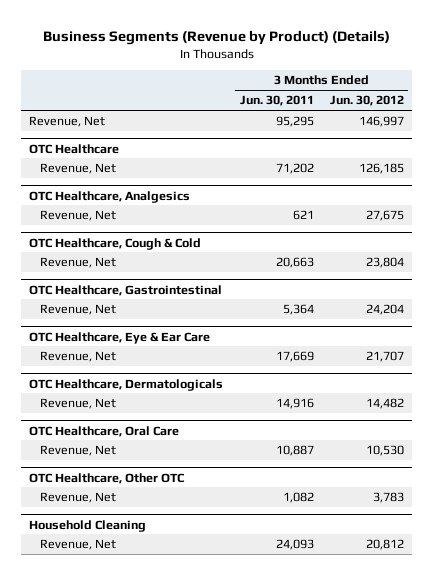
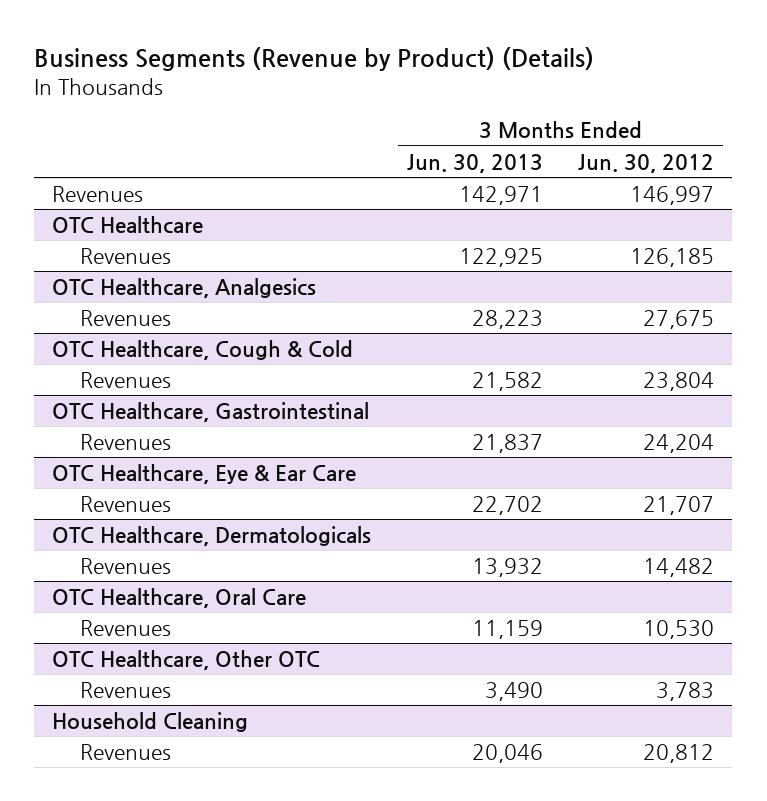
- | 3 Months Ended Jun. 30, 2011 | 3 Months Ended Jun. 30, 2012
+ | 3 Months Ended Jun. 30, 2013 | 3 Months Ended Jun. 30, 2012
- Revenue, Net | 95,295 | 146,997
+ Revenues | 142,971 | 146,997
@ OTC Healthcare
- Revenue, Net | 71,202 | 126,185
+ Revenues | 122,925 | 126,185
@ OTC Healthcare, Analgesics
- Revenue, Net | 621 | 27,675
+ Revenues | 28,223 | 27,675
@ OTC Healthcare, Cough & Cold
- Revenue, Net | 20,663 | 23,804
+ Revenues | 21,582 | 23,804
@ OTC Healthcare, Gastrointestinal
- Revenue, Net | 5,364 | 24,204
+ Revenues | 21,837 | 24,204
@ OTC Healthcare, Eye & Ear Care
- Revenue, Net | 17,669 | 21,707
+ Revenues | 22,702 | 21,707
@ OTC Healthcare, Dermatologicals
- Revenue, Net | 14,916 | 14,482
+ Revenues | 13,932 | 14,482
@ OTC Healthcare, Oral Care
- Revenue, Net | 10,887 | 10,530
+ Revenues | 11,159 | 10,530
@ OTC Healthcare, Other OTC
- Revenue, Net | 1,082 | 3,783
+ Revenues | 3,490 | 3,783
@ Household Cleaning
- Revenue, Net | 24,093 | 20,812
+ Revenues | 20,046 | 20,812

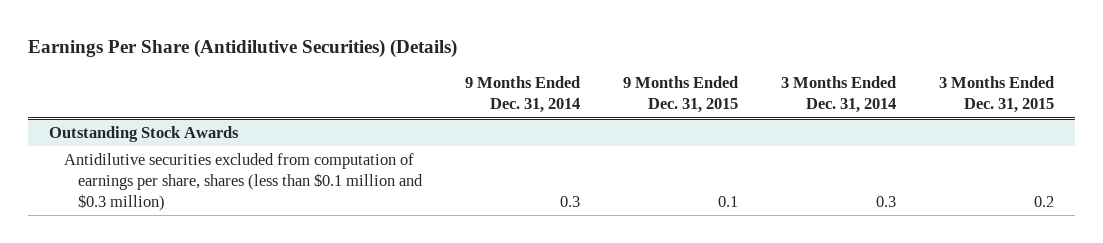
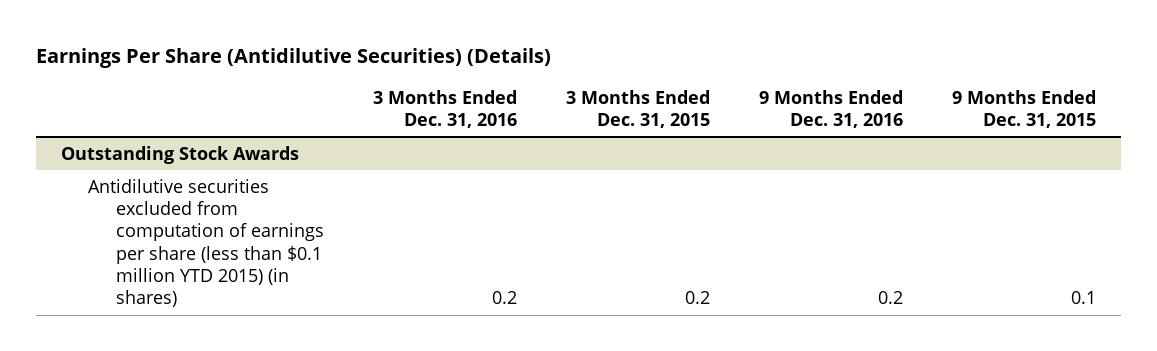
- | 9 Months Ended Dec. 31, 2014 | 9 Months Ended Dec. 31, 2015 | 3 Months Ended Dec. 31, 2014 | 3 Months Ended Dec. 31, 2015
+ | 3 Months Ended Dec. 31, 2016 | 3 Months Ended Dec. 31, 2015 | 9 Months Ended Dec. 31, 2016 | 9 Months Ended Dec. 31, 2015
@ Outstanding Stock Awards
- Antidilutive securities excluded from computation of earnings per share, shares (less than $0.1 million and $0.3 million) | 0.3 | 0.1 | 0.3 | 0.2
+ Antidilutive securities excluded from computation of earnings per share (less than $0.1 million YTD 2015) (in shares) | 0.2 | 0.2 | 0.2 | 0.1

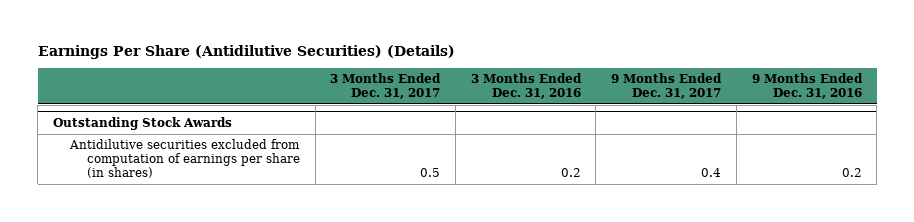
- | 3 Months Ended Dec. 31, 2016 | 3 Months Ended Dec. 31, 2015 | 9 Months Ended Dec. 31, 2016 | 9 Months Ended Dec. 31, 2015
+ | 3 Months Ended Dec. 31, 2017 | 3 Months Ended Dec. 31, 2016 | 9 Months Ended Dec. 31, 2017 | 9 Months Ended Dec. 31, 2016
@ Outstanding Stock Awards
- Antidilutive securities excluded from computation of earnings per share (less than $0.1 million YTD 2015) (in shares) | 0.2 | 0.2 | 0.2 | 0.1
+ Antidilutive securities excluded from computation of earnings per share (in shares) | 0.5 | 0.2 | 0.4 | 0.2

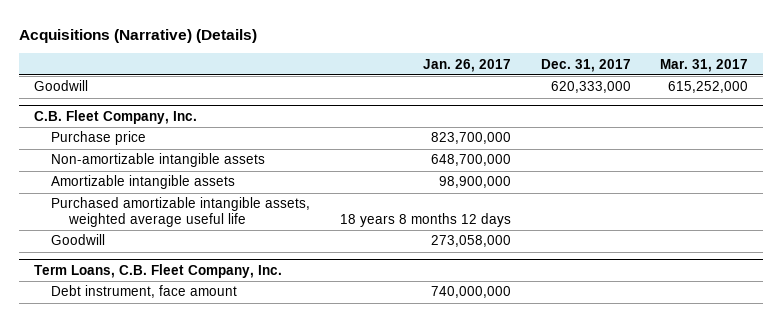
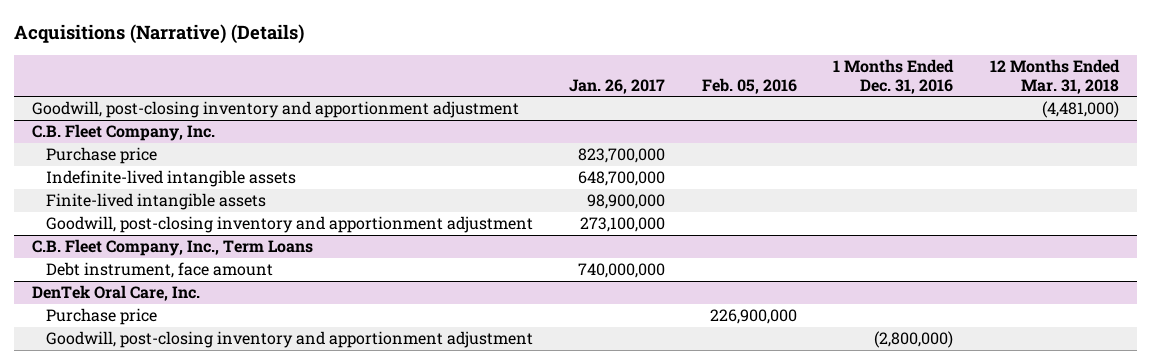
- | Jan. 26, 2017 | Dec. 31, 2017 | Mar. 31, 2017
+ | Jan. 26, 2017 | Feb. 05, 2016 | 1 Months Ended Dec. 31, 2016 | 12 Months Ended Mar. 31, 2018
- Goodwill | | 620,333,000 | 615,252,000
+ Goodwill, post-closing inventory and apportionment adjustment | | | | (4,481,000)
@ C.B. Fleet Company, Inc.
- Non-amortizable intangible assets | 648,700,000 | |
- Amortizable intangible assets | 98,900,000 | |
- Purchased amortizable intangible assets, weighted average useful life | 18 years 8 months 12 days | |
- Goodwill | 273,058,000 | |
- Term Loans, C.B. Fleet Company, Inc.
@ C.B. Fleet Company, Inc.
+ Indefinite-lived intangible assets | 648,700,000 | | |
+ Finite-lived intangible assets | 98,900,000 | | |
+ Goodwill, post-closing inventory and apportionment adjustment | 273,100,000 | | |
+ C.B. Fleet Company, Inc., Term Loans
+ DenTek Oral Care, Inc.
+ Purchase price | | 226,900,000 | |
+ Goodwill, post-closing inventory and apportionment adjustment | | | (2,800,000) |

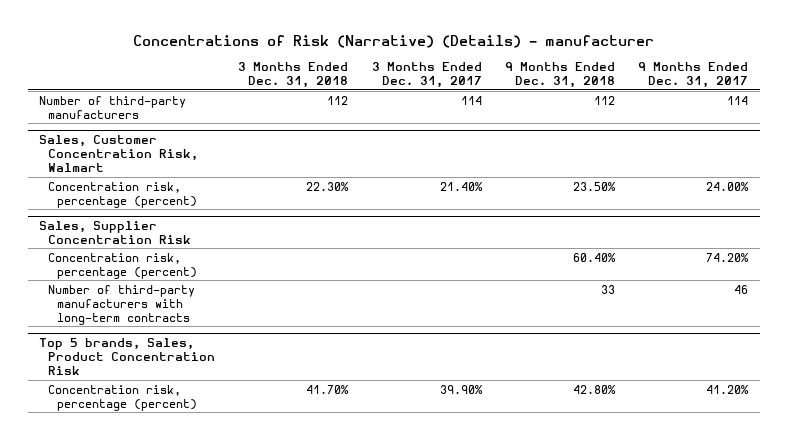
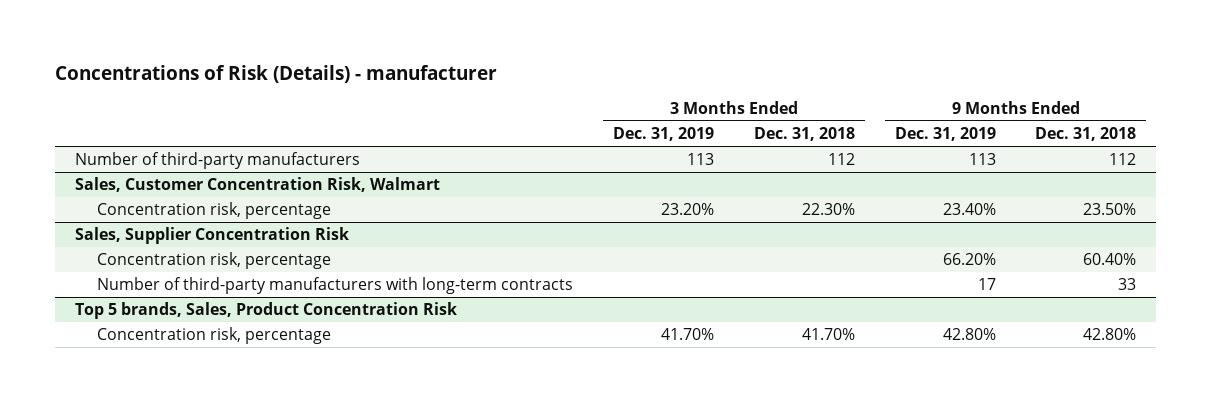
- Concentrations of Risk (Narrative) (Details) - manufacturer
+ Concentrations of Risk (Details) - manufacturer
- | 3 Months Ended Dec. 31, 2018 | 3 Months Ended Dec. 31, 2017 | 9 Months Ended Dec. 31, 2018 | 9 Months Ended Dec. 31, 2017
+ | 3 Months Ended Dec. 31, 2019 | 3 Months Ended Dec. 31, 2018 | 9 Months Ended Dec. 31, 2019 | 9 Months Ended Dec. 31, 2018
@ Sales, Customer Concentration Risk, Walmart
- Concentration risk, percentage (percent) | 22.30% | 21.40% | 23.50% | 24.00%
+ Concentration risk, percentage | 23.20% | 22.30% | 23.40% | 23.50%
@ Sales, Supplier Concentration Risk
- Concentration risk, percentage (percent) | | | 60.40% | 74.20%
+ Concentration risk, percentage | | | 66.20% | 60.40%
@ Top 5 brands, Sales, Product Concentration Risk
- Concentration risk, percentage (percent) | 41.70% | 39.90% | 42.80% | 41.20%
+ Concentration risk, percentage | 41.70% | 41.70% | 42.80% | 42.80%

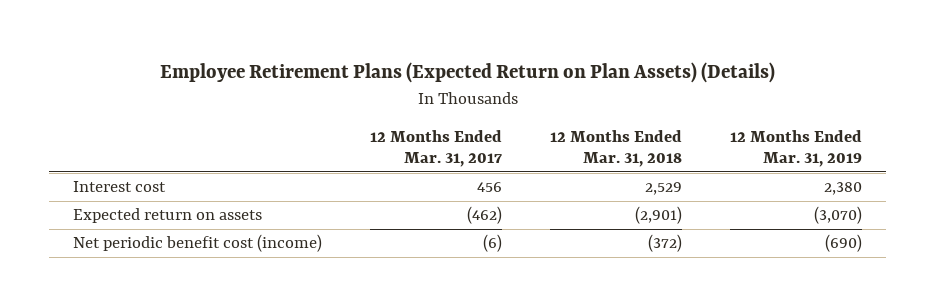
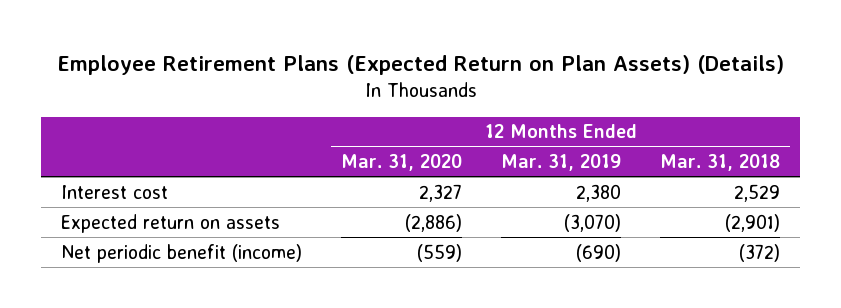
- | 12 Months Ended Mar. 31, 2017 | 12 Months Ended Mar. 31, 2018 | 12 Months Ended Mar. 31, 2019
+ | 12 Months Ended Mar. 31, 2020 | 12 Months Ended Mar. 31, 2019 | 12 Months Ended Mar. 31, 2018
- Net periodic benefit cost (income) | (6) | (372) | (690)
+ Net periodic benefit (income) | (559) | (690) | (372)

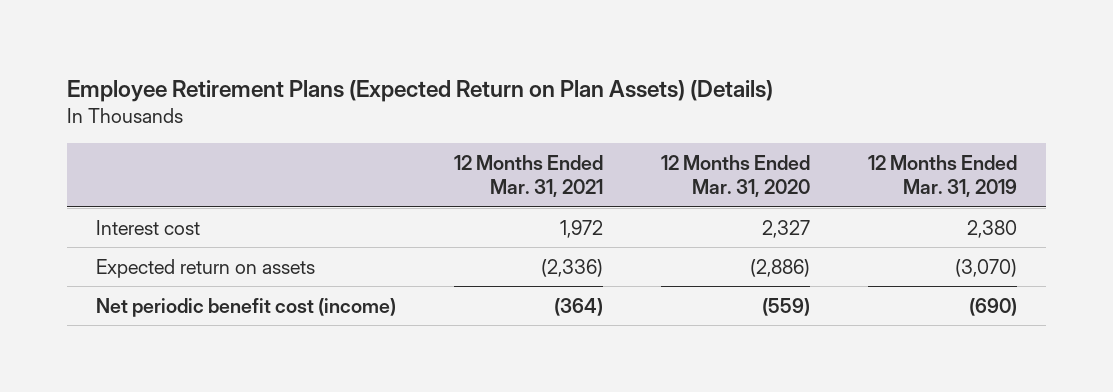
- | 12 Months Ended Mar. 31, 2020 | 12 Months Ended Mar. 31, 2019 | 12 Months Ended Mar. 31, 2018
+ | 12 Months Ended Mar. 31, 2021 | 12 Months Ended Mar. 31, 2020 | 12 Months Ended Mar. 31, 2019
- Net periodic benefit (income) | (559) | (690) | (372)
+ Net periodic benefit cost (income) | (364) | (559) | (690)

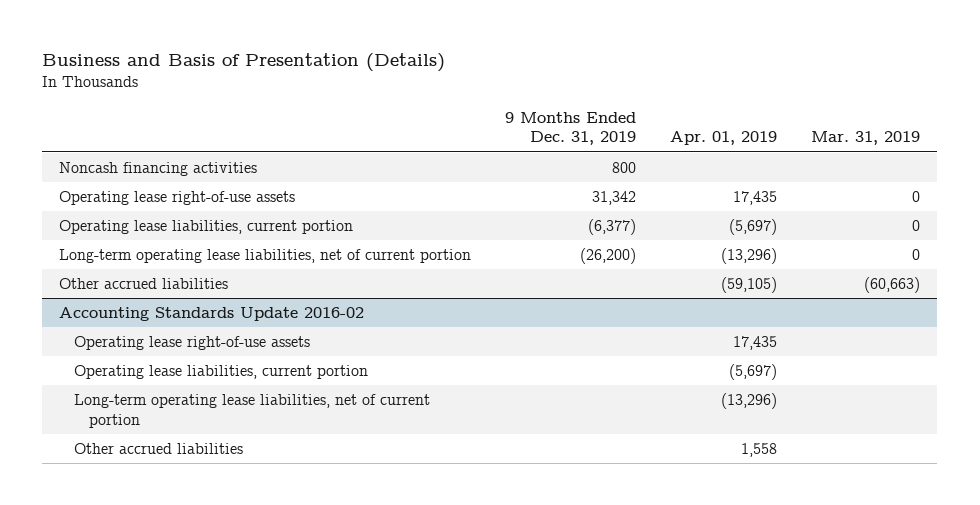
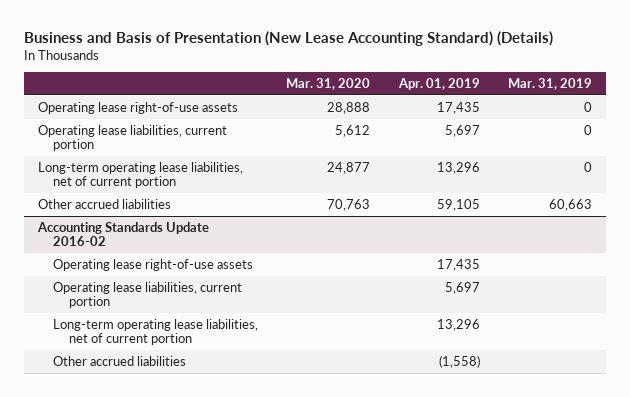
- Business and Basis of Presentation (Details)
+ Business and Basis of Presentation (New Lease Accounting Standard) (Details)
- | 9 Months Ended Dec. 31, 2019 | Apr. 01, 2019 | Mar. 31, 2019
+ | Mar. 31, 2020 | Apr. 01, 2019 | Mar. 31, 2019
- Noncash financing activities | 800 | |
- Operating lease liabilities, current portion | (6,377) | (5,697) | 0
- Long-term operating lease liabilities, net of current portion | (26,200) | (13,296) | 0
- Other accrued liabilities | | (59,105) | (60,663)
+ Operating lease liabilities, current portion | 5,612 | 5,697 | 0
+ Long-term operating lease liabilities, net of current portion | 24,877 | 13,296 | 0
+ Other accrued liabilities | 70,763 | 59,105 | 60,663
@ Accounting Standards Update 2016-02
- Operating lease liabilities, current portion | | (5,697) |
- Long-term operating lease liabilities, net of current portion | | (13,296) |
- Other accrued liabilities | | 1,558 |
+ Operating lease liabilities, current portion | | 5,697 |
+ Long-term operating lease liabilities, net of current portion | | 13,296 |
+ Other accrued liabilities | | (1,558) |

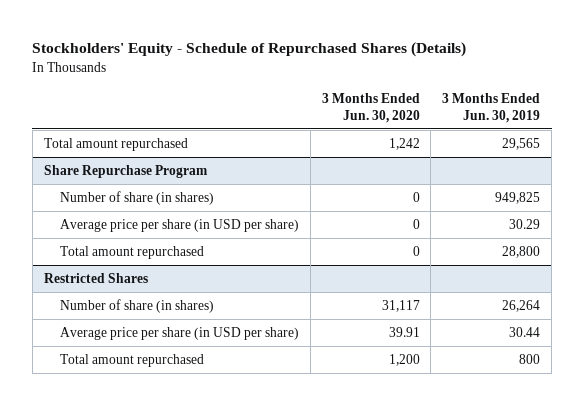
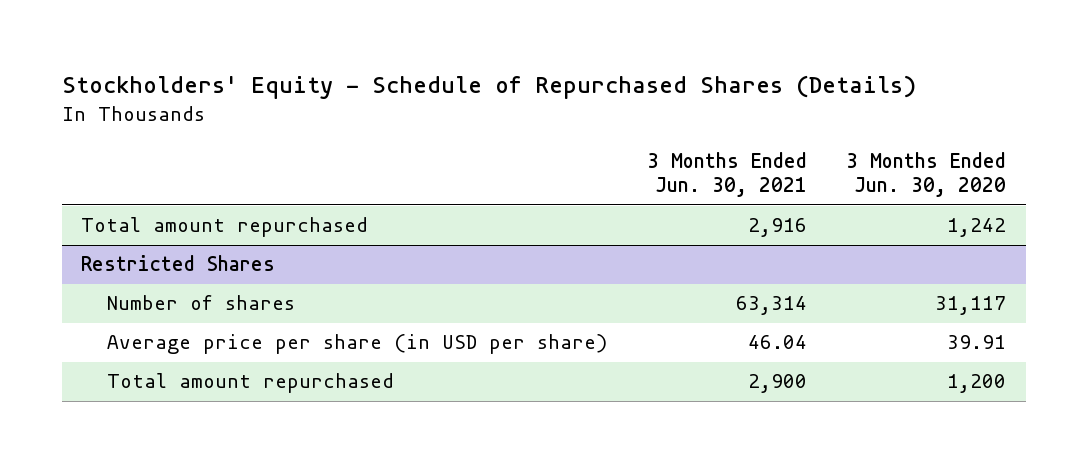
- | 3 Months Ended Jun. 30, 2020 | 3 Months Ended Jun. 30, 2019
+ | 3 Months Ended Jun. 30, 2021 | 3 Months Ended Jun. 30, 2020
- Share Repurchase Program
- Number of share (in shares) | 0 | 949,825
- Average price per share (in USD per share) | 0 | 30.29
- Total amount repurchased | 0 | 28,800
@ Restricted Shares
- Number of share (in shares) | 31,117 | 26,264
+ Number of shares | 63,314 | 31,117

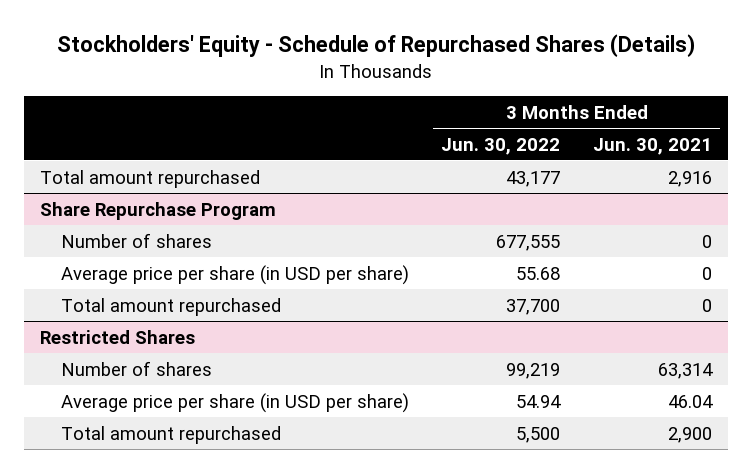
- | 3 Months Ended Jun. 30, 2021 | 3 Months Ended Jun. 30, 2020
+ | 3 Months Ended Jun. 30, 2022 | 3 Months Ended Jun. 30, 2021
+ Share Repurchase Program
+ Number of shares | 677,555 | 0
+ Average price per share (in USD per share) | 55.68 | 0
+ Total amount repurchased | 37,700 | 0

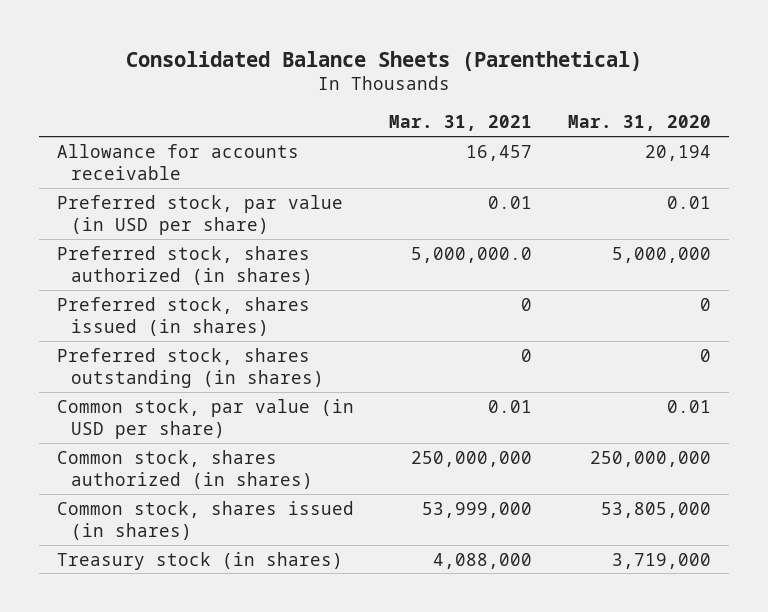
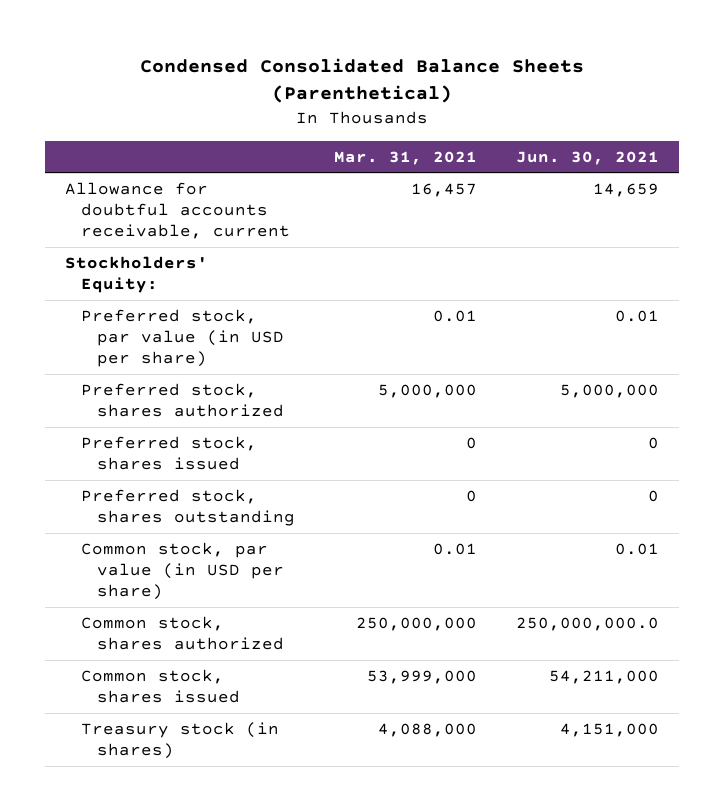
- Consolidated Balance Sheets (Parenthetical)
+ Condensed Consolidated Balance Sheets (Parenthetical)
- | Mar. 31, 2021 | Mar. 31, 2020
+ | Mar. 31, 2021 | Jun. 30, 2021
- Allowance for accounts receivable | 16,457 | 20,194
+ Allowance for doubtful accounts receivable, current | 16,457 | 14,659
+ Stockholders' Equity:
- Preferred stock, shares authorized (in shares) | 5,000,000.0 | 5,000,000
- Preferred stock, shares issued (in shares) | 0 | 0
- Preferred stock, shares outstanding (in shares) | 0 | 0
+ Preferred stock, shares authorized | 5,000,000 | 5,000,000
+ Preferred stock, shares issued | 0 | 0
+ Preferred stock, shares outstanding | 0 | 0
- Common stock, shares authorized (in shares) | 250,000,000 | 250,000,000
- Common stock, shares issued (in shares) | 53,999,000 | 53,805,000
+ Common stock, shares authorized | 250,000,000 | 250,000,000.0
+ Common stock, shares issued | 53,999,000 | 54,211,000

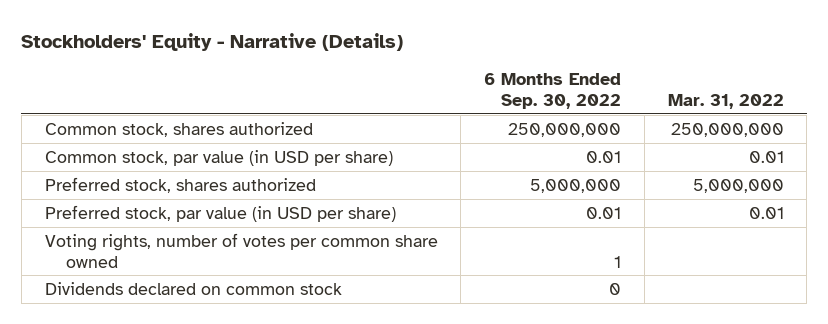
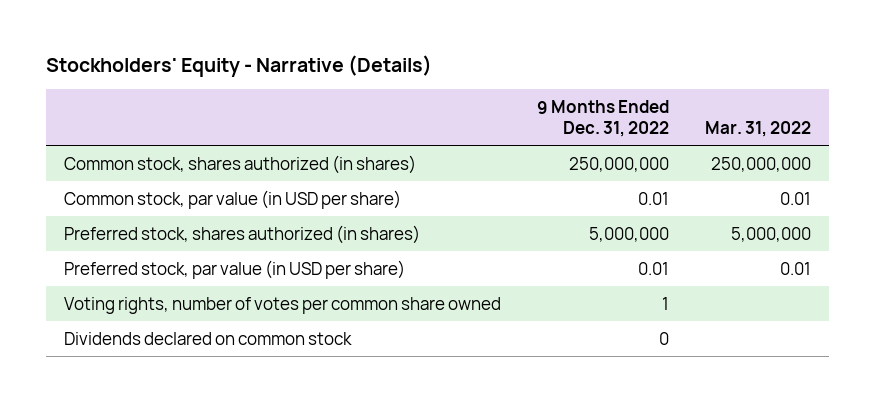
- | 6 Months Ended Sep. 30, 2022 | Mar. 31, 2022
+ | 9 Months Ended Dec. 31, 2022 | Mar. 31, 2022
- Common stock, shares authorized | 250,000,000 | 250,000,000
+ Common stock, shares authorized (in shares) | 250,000,000 | 250,000,000
- Preferred stock, shares authorized | 5,000,000 | 5,000,000
+ Preferred stock, shares authorized (in shares) | 5,000,000 | 5,000,000

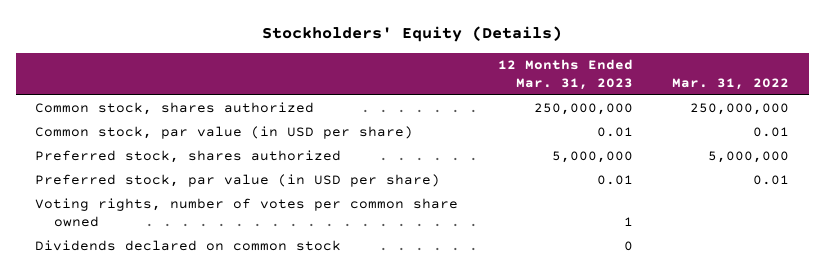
- Stockholders' Equity - Narrative (Details)
+ Stockholders' Equity (Details)
- | 9 Months Ended Dec. 31, 2022 | Mar. 31, 2022
+ | 12 Months Ended Mar. 31, 2023 | Mar. 31, 2022
- Common stock, shares authorized (in shares) | 250,000,000 | 250,000,000
+ Common stock, shares authorized | 250,000,000 | 250,000,000
- Preferred stock, shares authorized (in shares) | 5,000,000 | 5,000,000
+ Preferred stock, shares authorized | 5,000,000 | 5,000,000

